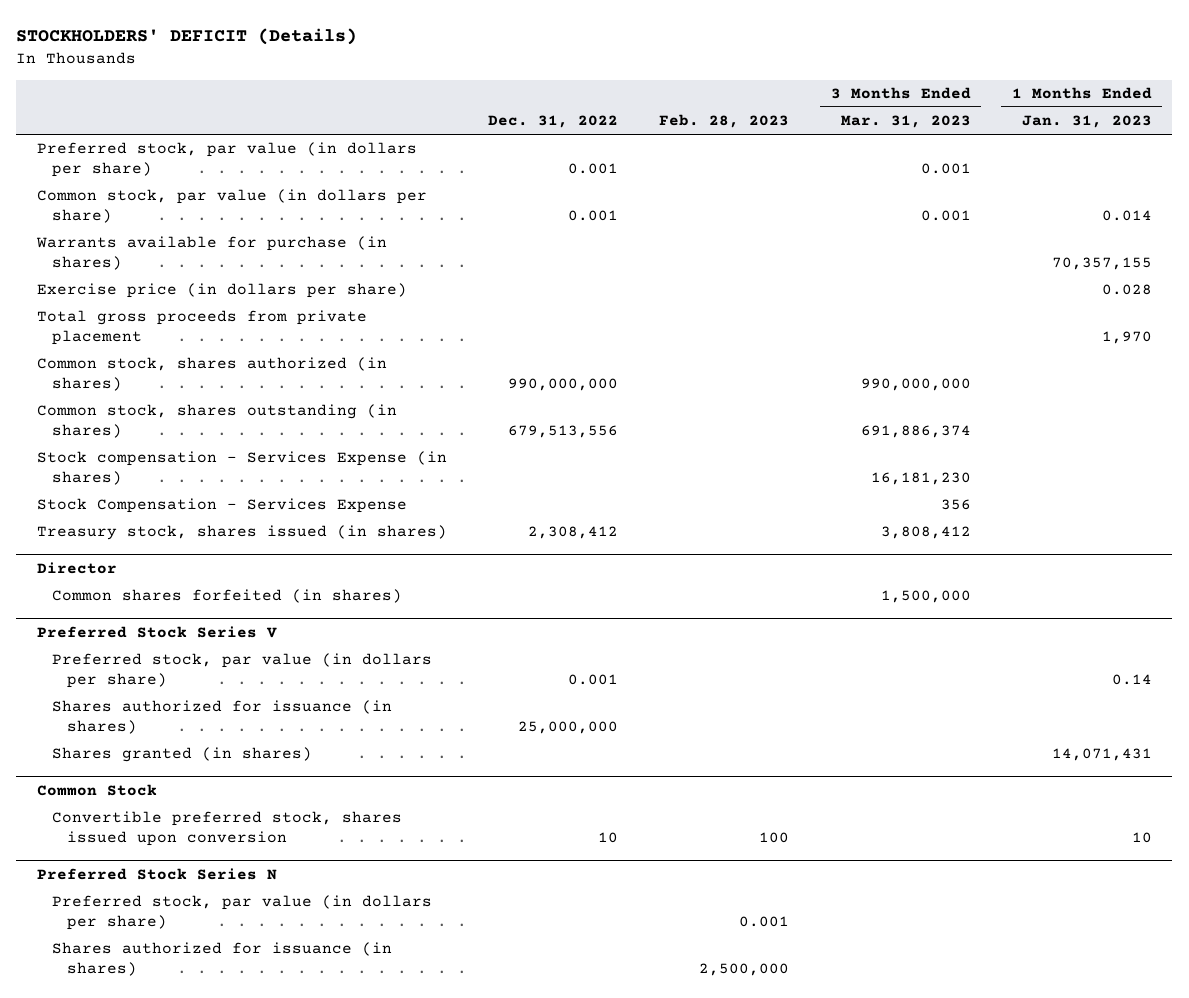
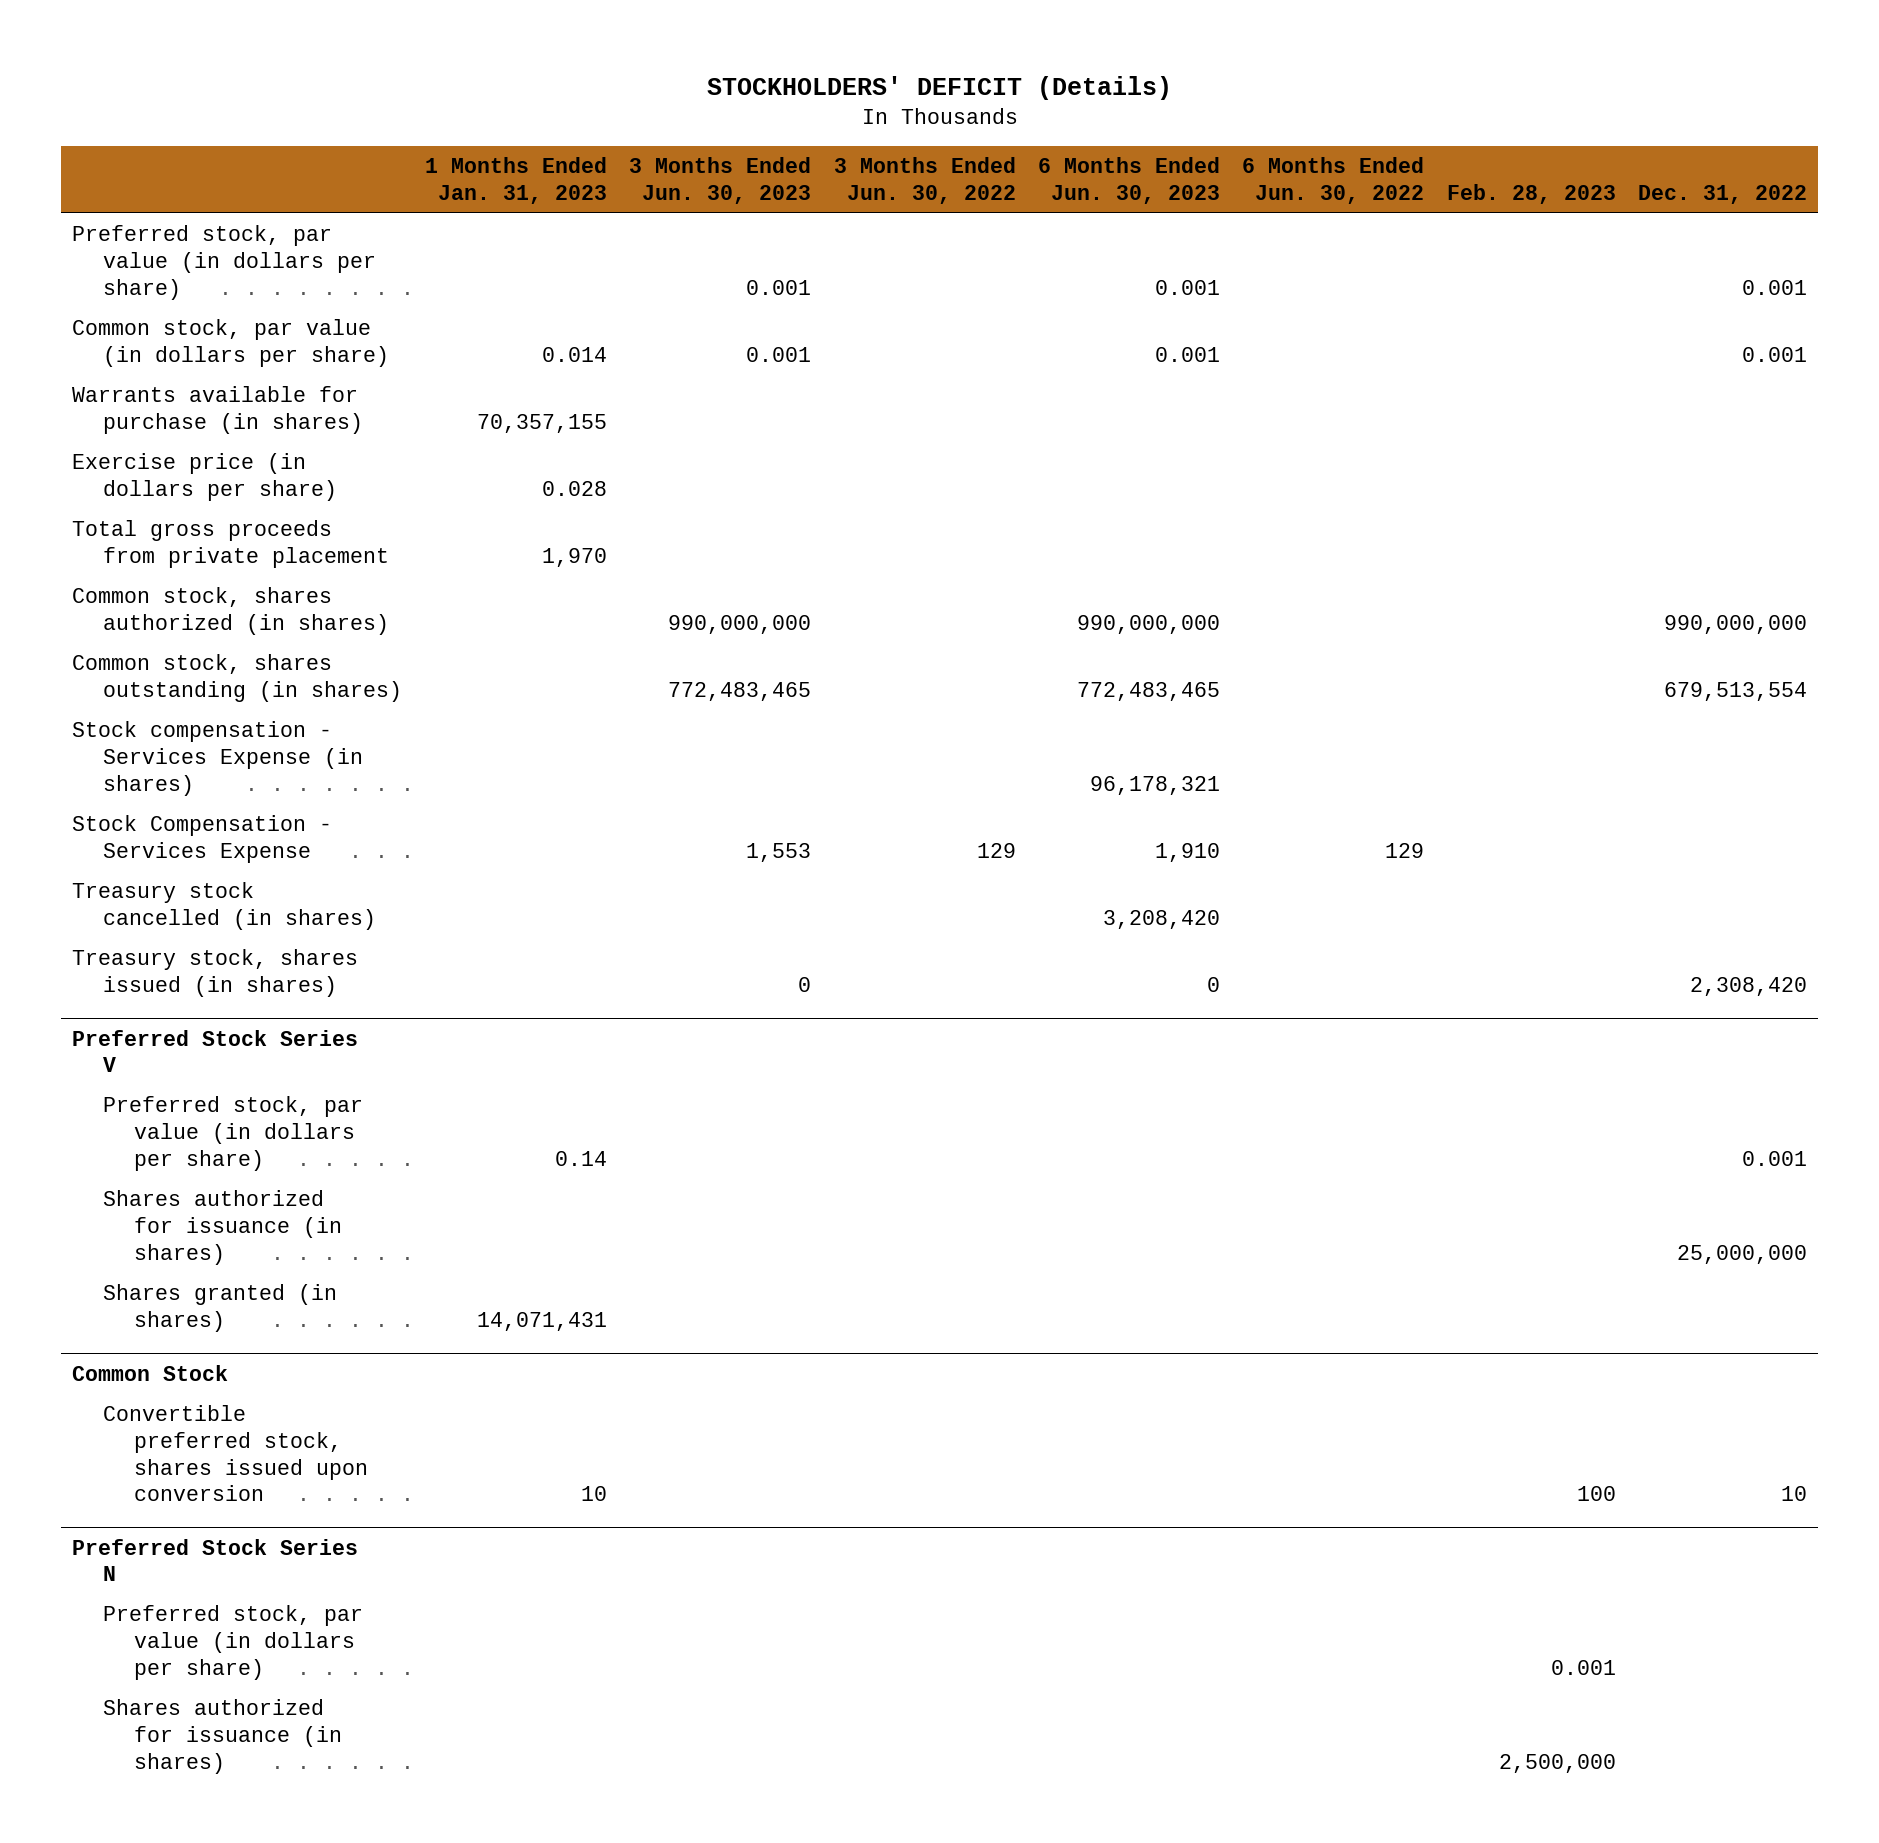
- | Dec. 31, 2022 | Feb. 28, 2023 | 3 Months Ended Mar. 31, 2023 | 1 Months Ended Jan. 31, 2023
+ | 1 Months Ended Jan. 31, 2023 | 3 Months Ended Jun. 30, 2023 | 3 Months Ended Jun. 30, 2022 | 6 Months Ended Jun. 30, 2023 | 6 Months Ended Jun. 30, 2022 | Feb. 28, 2023 | Dec. 31, 2022
- Common stock, shares outstanding (in shares) | 679,513,556 | | 691,886,374 |
+ Common stock, shares outstanding (in shares) | | 772,483,465 | | 772,483,465 | | | 679,513,554
- Treasury stock, shares issued (in shares) | 2,308,412 | | 3,808,412 |
- Director
- Common shares forfeited (in shares) | | | 1,500,000 |
+ Treasury stock cancelled (in shares) | | | | 3,208,420 | | |
+ Treasury stock, shares issued (in shares) | | 0 | | 0 | | | 2,308,420

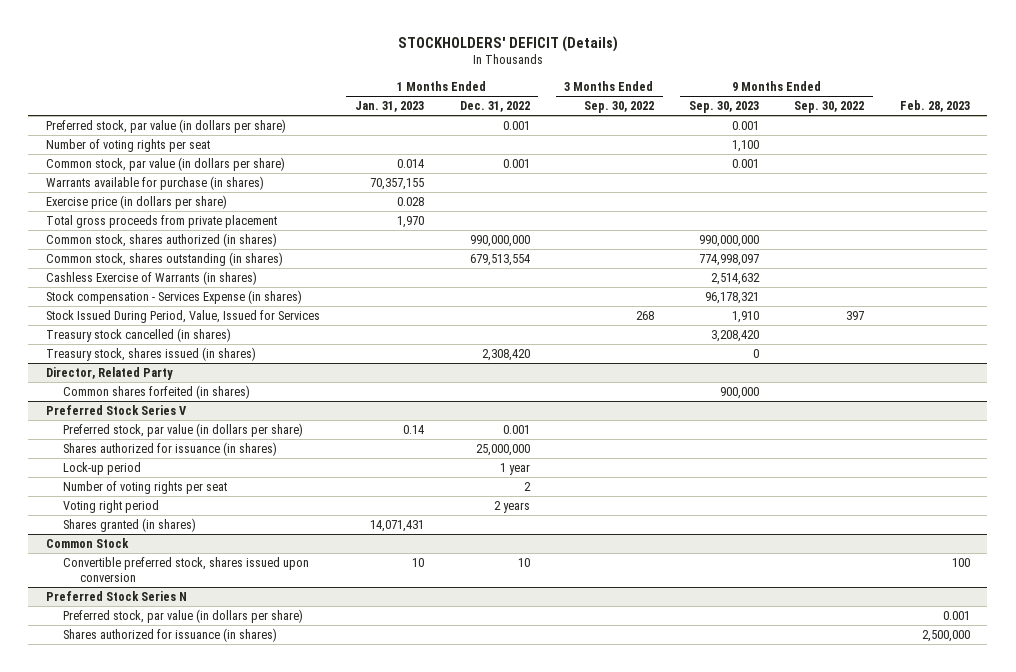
- | 1 Months Ended Jan. 31, 2023 | 3 Months Ended Jun. 30, 2023 | 3 Months Ended Jun. 30, 2022 | 6 Months Ended Jun. 30, 2023 | 6 Months Ended Jun. 30, 2022 | Feb. 28, 2023 | Dec. 31, 2022
+ | 1 Months Ended Jan. 31, 2023 | 1 Months Ended Dec. 31, 2022 | 3 Months Ended Sep. 30, 2022 | 9 Months Ended Sep. 30, 2023 | 9 Months Ended Sep. 30, 2022 | Feb. 28, 2023
+ Number of voting rights per seat | | | | 1,100 | |
+ Cashless Exercise of Warrants (in shares) | | | | 2,514,632 | |
- Stock Compensation - Services Expense | | 1,553 | 129 | 1,910 | 129 | |
+ Stock Issued During Period, Value, Issued for Services | | | 268 | 1,910 | 397 |
+ Director, Related Party
+ Common shares forfeited (in shares) | | | | 900,000 | |
@ Preferred Stock Series V
+ Lock-up period | | 1 year | | | |
+ Number of voting rights per seat | | 2 | | | |
+ Voting right period | | 2 years | | | |

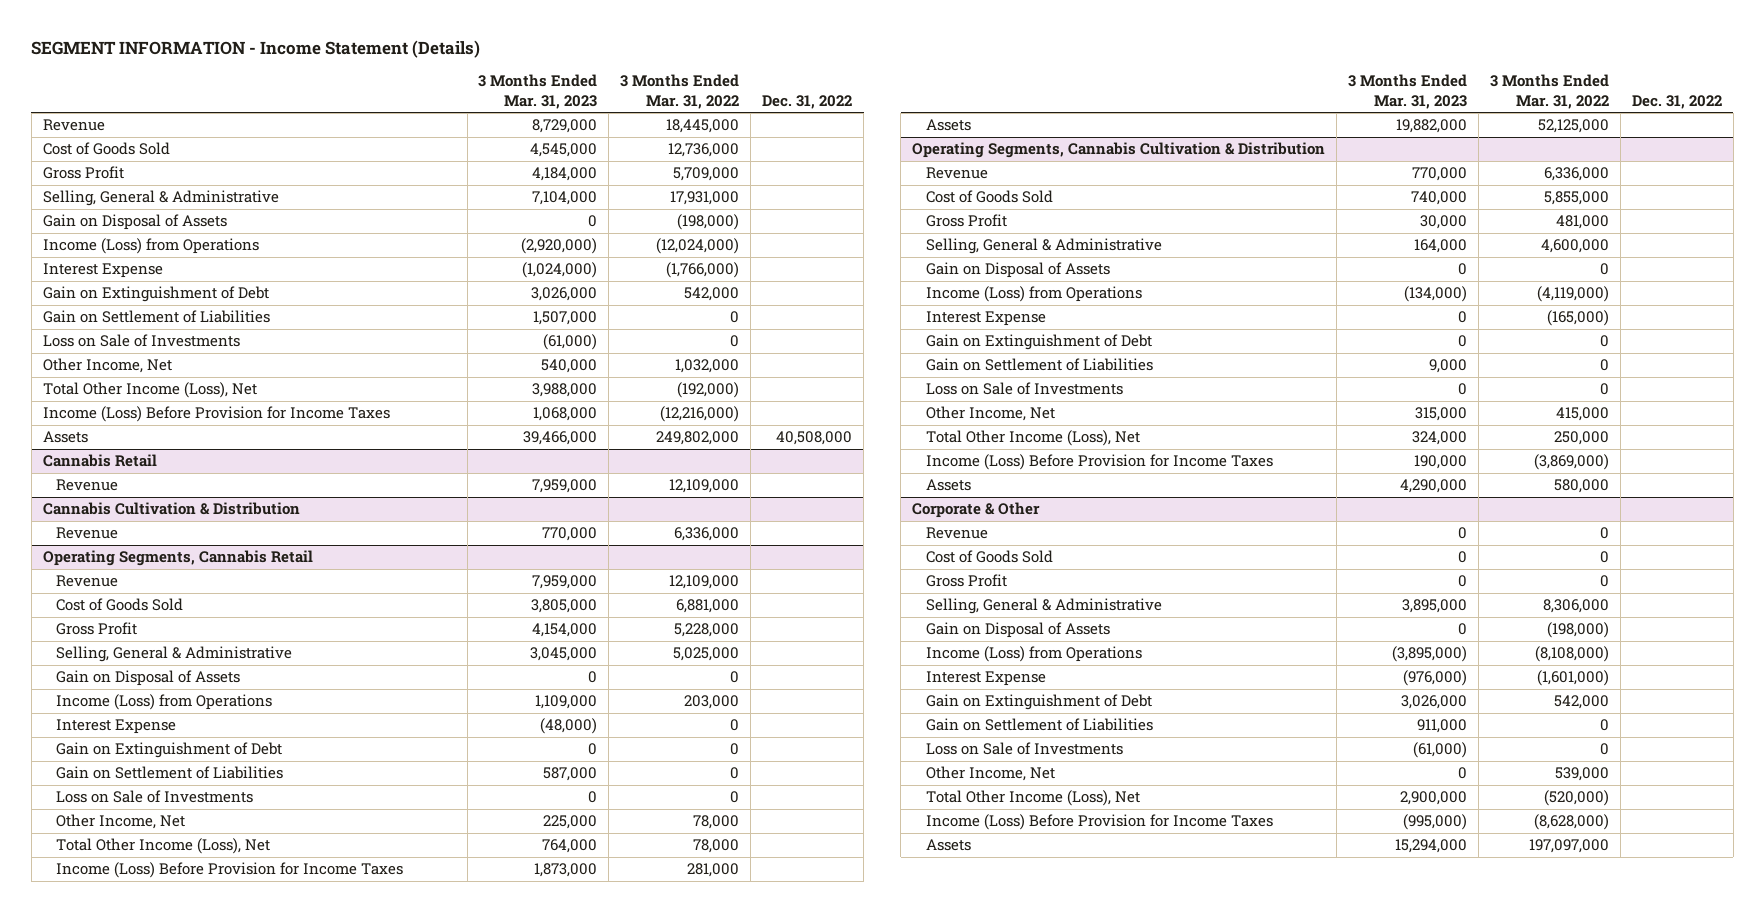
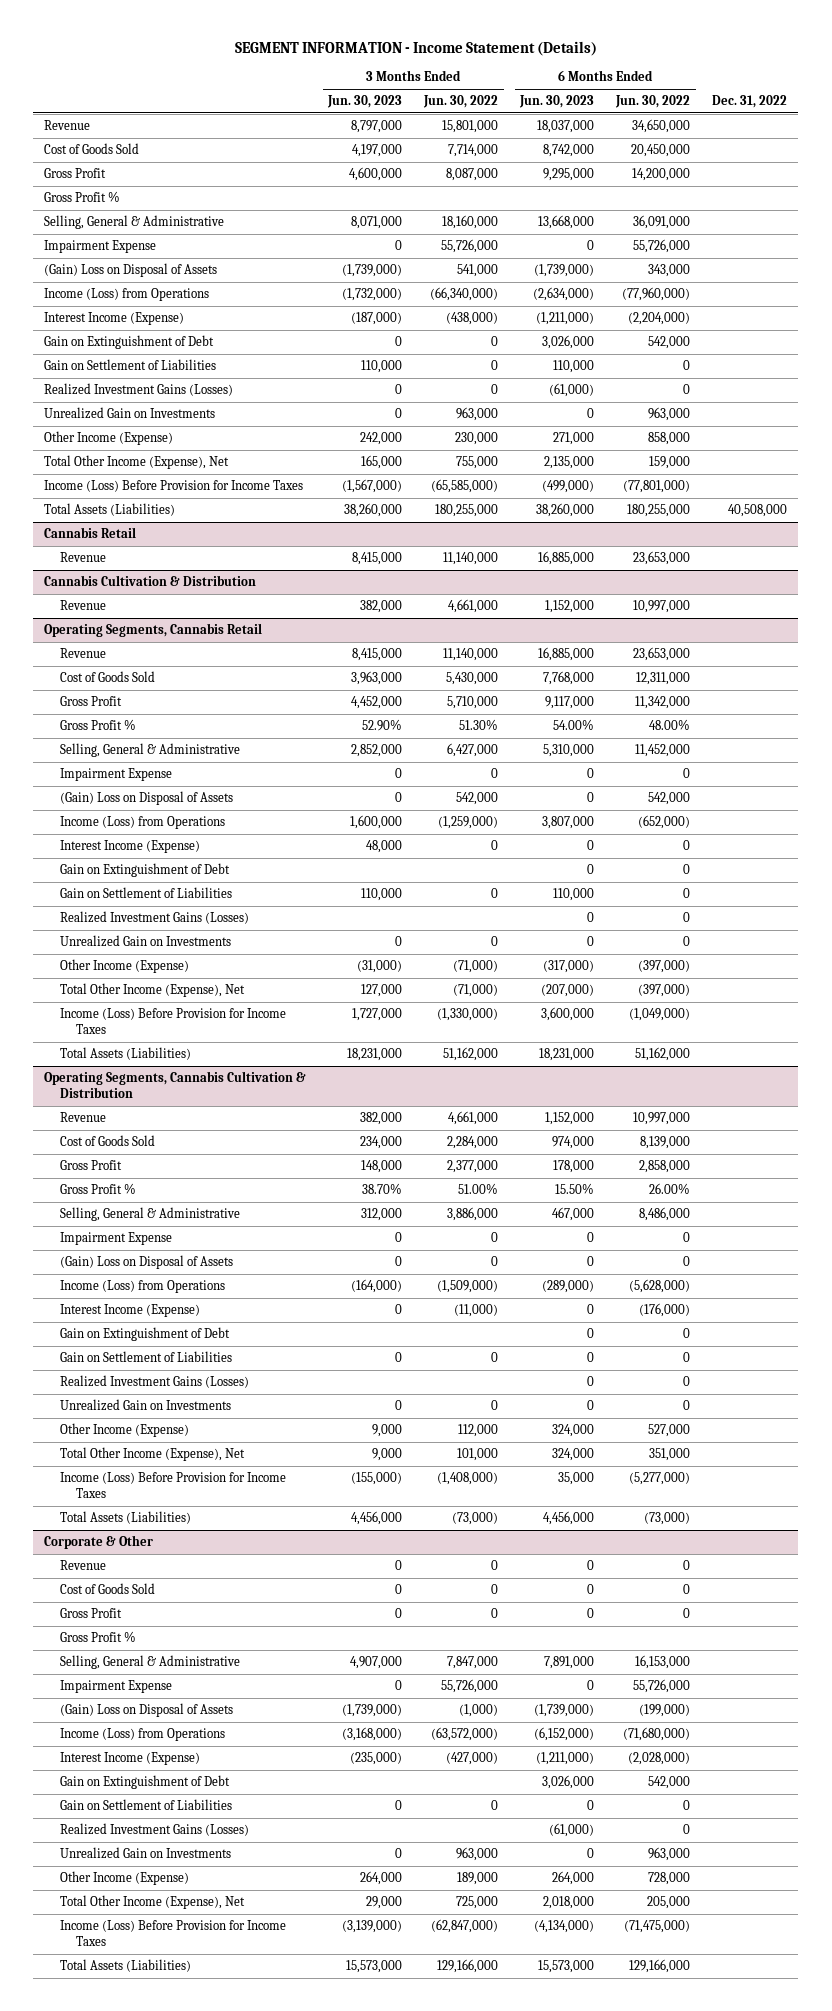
- | 3 Months Ended Mar. 31, 2023 | 3 Months Ended Mar. 31, 2022 | Dec. 31, 2022
+ | 3 Months Ended Jun. 30, 2023 | 3 Months Ended Jun. 30, 2022 | 6 Months Ended Jun. 30, 2023 | 6 Months Ended Jun. 30, 2022 | Dec. 31, 2022
+ Gross Profit %
- Gain on Disposal of Assets | 0 | (198,000) |
+ Impairment Expense | 0 | 55,726,000 | 0 | 55,726,000 |
+ (Gain) Loss on Disposal of Assets | (1,739,000) | 541,000 | (1,739,000) | 343,000 |
- Interest Expense | (1,024,000) | (1,766,000) |
+ Interest Income (Expense) | (187,000) | (438,000) | (1,211,000) | (2,204,000) |
- Loss on Sale of Investments | (61,000) | 0 |
- Other Income, Net | 540,000 | 1,032,000 |
- Total Other Income (Loss), Net | 3,988,000 | (192,000) |
+ Realized Investment Gains (Losses) | 0 | 0 | (61,000) | 0 |
+ Unrealized Gain on Investments | 0 | 963,000 | 0 | 963,000 |
+ Other Income (Expense) | 242,000 | 230,000 | 271,000 | 858,000 |
+ Total Other Income (Expense), Net | 165,000 | 755,000 | 2,135,000 | 159,000 |
- Assets | 39,466,000 | 249,802,000 | 40,508,000
+ Total Assets (Liabilities) | 38,260,000 | 180,255,000 | 38,260,000 | 180,255,000 | 40,508,000
@ Operating Segments, Cannabis Retail
+ Gross Profit % | 52.90% | 51.30% | 54.00% | 48.00% |
- Gain on Disposal of Assets | 0 | 0 |
+ Impairment Expense | 0 | 0 | 0 | 0 |
+ (Gain) Loss on Disposal of Assets | 0 | 542,000 | 0 | 542,000 |
- Interest Expense | (48,000) | 0 |
+ Interest Income (Expense) | 48,000 | 0 | 0 | 0 |
- Loss on Sale of Investments | 0 | 0 |
- Other Income, Net | 225,000 | 78,000 |
- Total Other Income (Loss), Net | 764,000 | 78,000 |
+ Realized Investment Gains (Losses) | | | 0 | 0 |
+ Unrealized Gain on Investments | 0 | 0 | 0 | 0 |
+ Other Income (Expense) | (31,000) | (71,000) | (317,000) | (397,000) |
+ Total Other Income (Expense), Net | 127,000 | (71,000) | (207,000) | (397,000) |
- Assets | 19,882,000 | 52,125,000 |
+ Total Assets (Liabilities) | 18,231,000 | 51,162,000 | 18,231,000 | 51,162,000 |
@ Operating Segments, Cannabis Cultivation & Distribution
+ Gross Profit % | 38.70% | 51.00% | 15.50% | 26.00% |
- Gain on Disposal of Assets | 0 | 0 |
+ Impairment Expense | 0 | 0 | 0 | 0 |
+ (Gain) Loss on Disposal of Assets | 0 | 0 | 0 | 0 |
- Interest Expense | 0 | (165,000) |
+ Interest Income (Expense) | 0 | (11,000) | 0 | (176,000) |
- Loss on Sale of Investments | 0 | 0 |
- Other Income, Net | 315,000 | 415,000 |
- Total Other Income (Loss), Net | 324,000 | 250,000 |
+ Realized Investment Gains (Losses) | | | 0 | 0 |
+ Unrealized Gain on Investments | 0 | 0 | 0 | 0 |
+ Other Income (Expense) | 9,000 | 112,000 | 324,000 | 527,000 |
+ Total Other Income (Expense), Net | 9,000 | 101,000 | 324,000 | 351,000 |
- Assets | 4,290,000 | 580,000 |
+ Total Assets (Liabilities) | 4,456,000 | (73,000) | 4,456,000 | (73,000) |
@ Corporate & Other
+ Gross Profit %
- Gain on Disposal of Assets | 0 | (198,000) |
+ Impairment Expense | 0 | 55,726,000 | 0 | 55,726,000 |
+ (Gain) Loss on Disposal of Assets | (1,739,000) | (1,000) | (1,739,000) | (199,000) |
- Interest Expense | (976,000) | (1,601,000) |
+ Interest Income (Expense) | (235,000) | (427,000) | (1,211,000) | (2,028,000) |
- Loss on Sale of Investments | (61,000) | 0 |
- Other Income, Net | 0 | 539,000 |
- Total Other Income (Loss), Net | 2,900,000 | (520,000) |
+ Realized Investment Gains (Losses) | | | (61,000) | 0 |
+ Unrealized Gain on Investments | 0 | 963,000 | 0 | 963,000 |
+ Other Income (Expense) | 264,000 | 189,000 | 264,000 | 728,000 |
+ Total Other Income (Expense), Net | 29,000 | 725,000 | 2,018,000 | 205,000 |
- Assets | 15,294,000 | 197,097,000 |
+ Total Assets (Liabilities) | 15,573,000 | 129,166,000 | 15,573,000 | 129,166,000 |

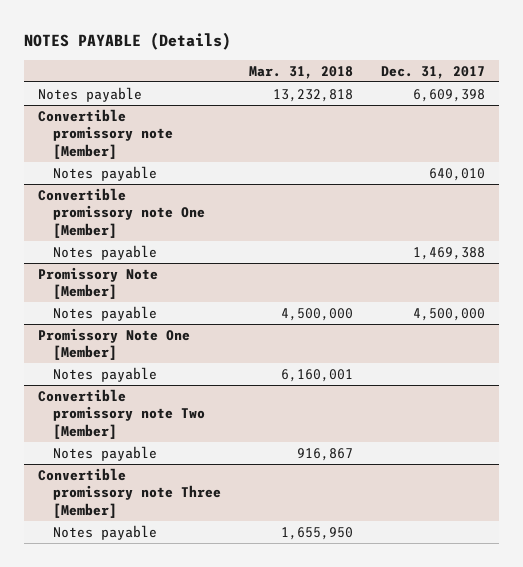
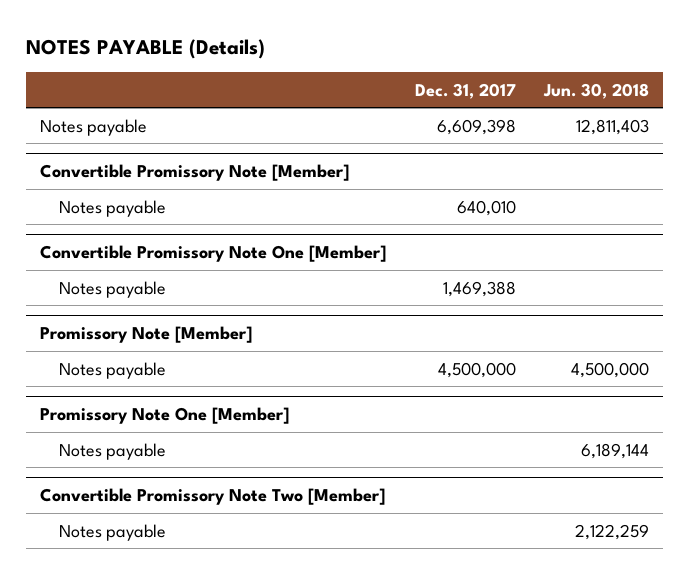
- | Mar. 31, 2018 | Dec. 31, 2017
+ | Dec. 31, 2017 | Jun. 30, 2018
- Convertible promissory note [Member]
+ Convertible Promissory Note [Member]
- Convertible promissory note One [Member]
+ Convertible Promissory Note One [Member]
- Convertible promissory note Two [Member]
+ Convertible Promissory Note Two [Member]
- Convertible promissory note Three [Member]
- Notes payable | 1,655,950 |

